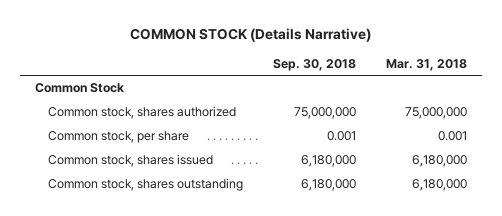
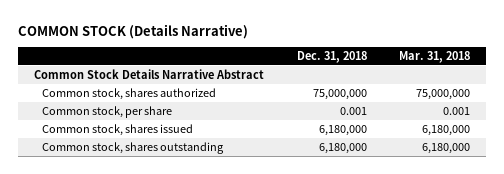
- | Sep. 30, 2018 | Mar. 31, 2018
+ | Dec. 31, 2018 | Mar. 31, 2018
- Common Stock
+ Common Stock Details Narrative Abstract

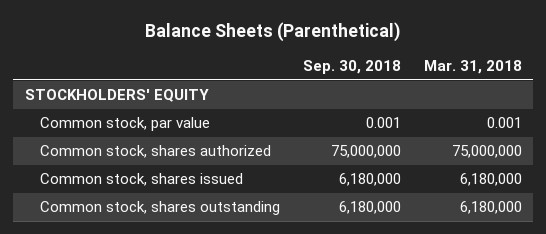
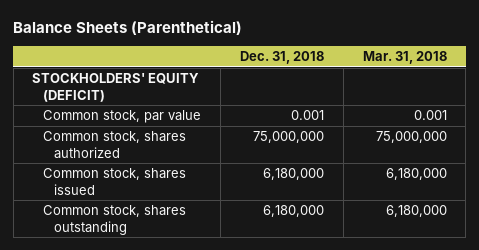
- | Sep. 30, 2018 | Mar. 31, 2018
+ | Dec. 31, 2018 | Mar. 31, 2018
- STOCKHOLDERS' EQUITY
+ STOCKHOLDERS' EQUITY (DEFICIT)

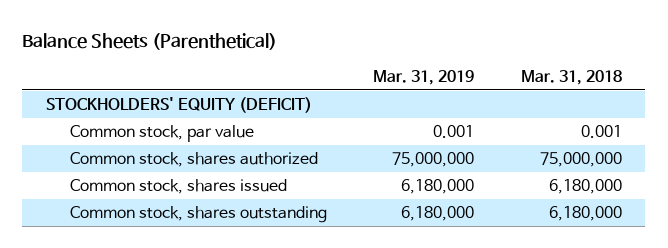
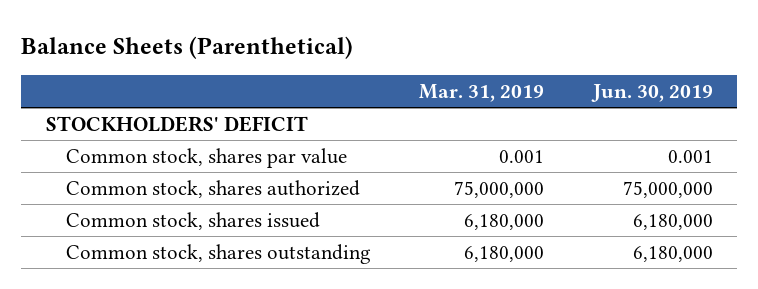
- | Mar. 31, 2019 | Mar. 31, 2018
+ | Mar. 31, 2019 | Jun. 30, 2019
- STOCKHOLDERS' EQUITY (DEFICIT)
- Common stock, par value | 0.001 | 0.001
+ STOCKHOLDERS' DEFICIT
+ Common stock, shares par value | 0.001 | 0.001

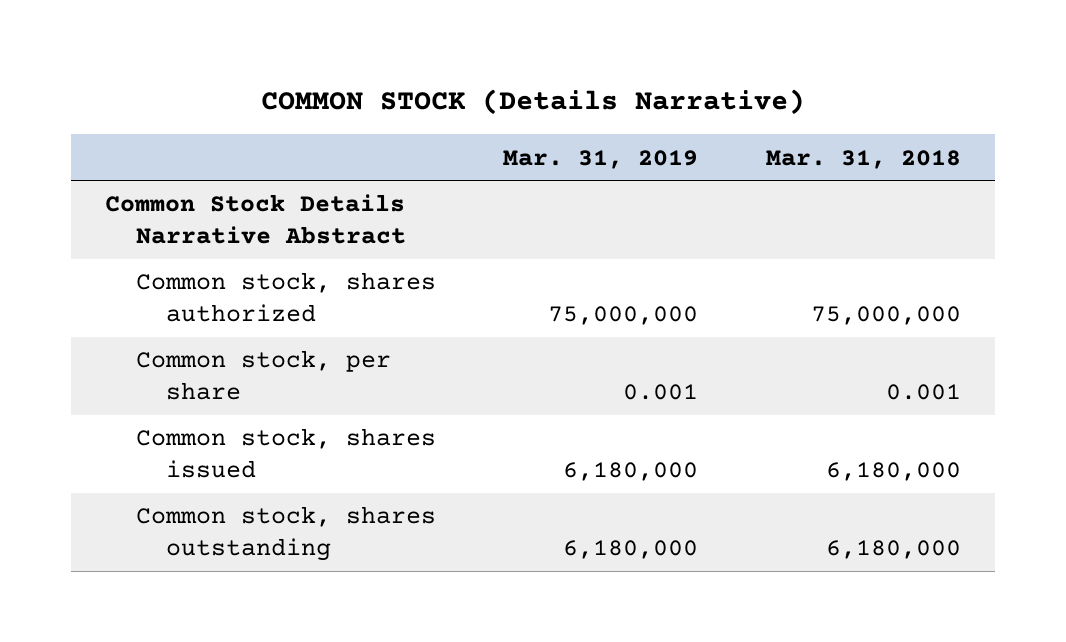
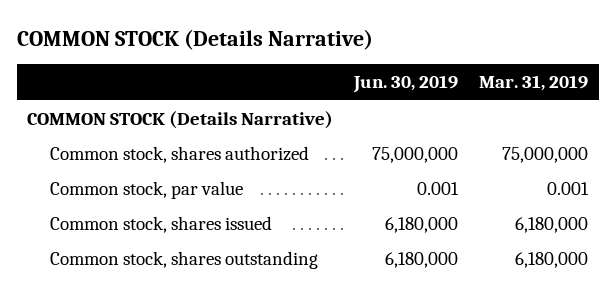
- | Mar. 31, 2019 | Mar. 31, 2018
+ | Jun. 30, 2019 | Mar. 31, 2019
- Common Stock Details Narrative Abstract
+ COMMON STOCK (Details Narrative)
- Common stock, per share | 0.001 | 0.001
+ Common stock, par value | 0.001 | 0.001

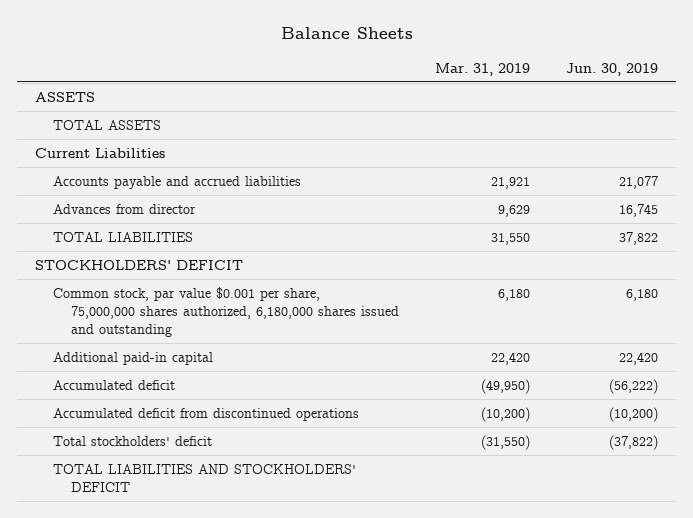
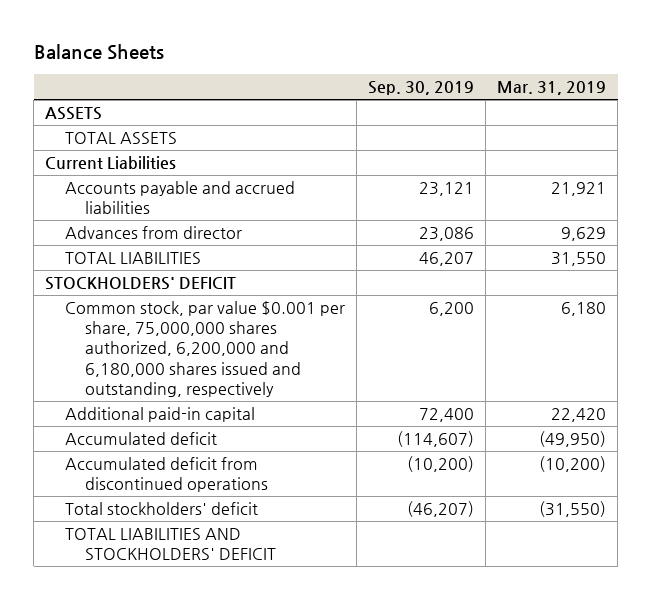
- | Mar. 31, 2019 | Jun. 30, 2019
+ | Sep. 30, 2019 | Mar. 31, 2019
- Common stock, par value $0.001 per share, 75,000,000 shares authorized, 6,180,000 shares issued and outstanding | 6,180 | 6,180
+ Common stock, par value $0.001 per share, 75,000,000 shares authorized, 6,200,000 and 6,180,000 shares issued and outstanding, respectively | 6,200 | 6,180

